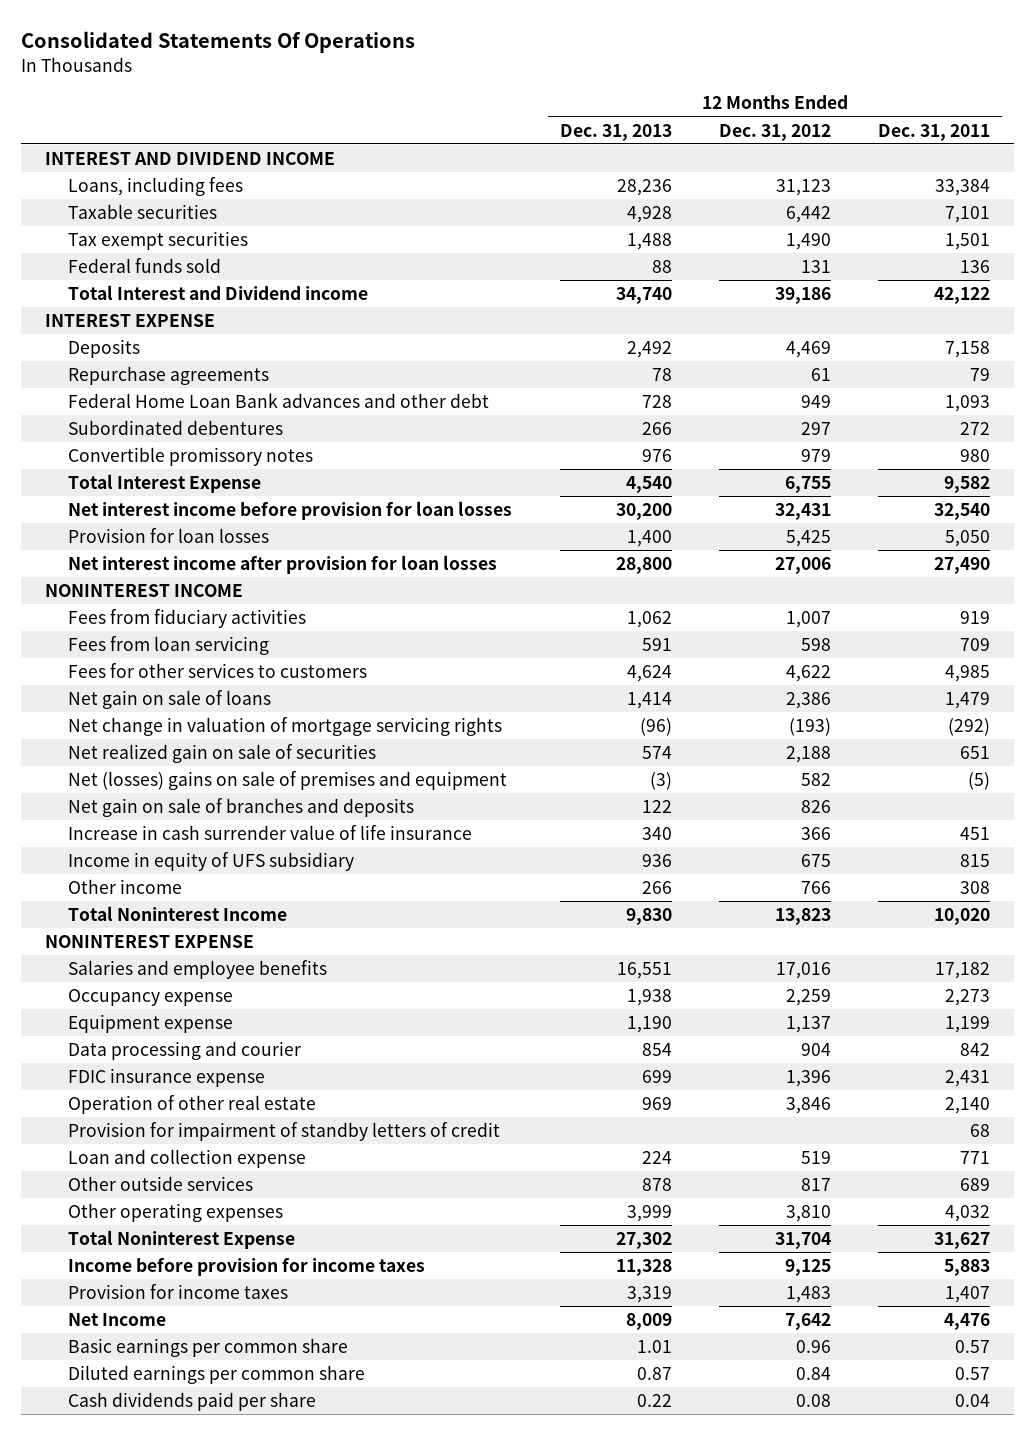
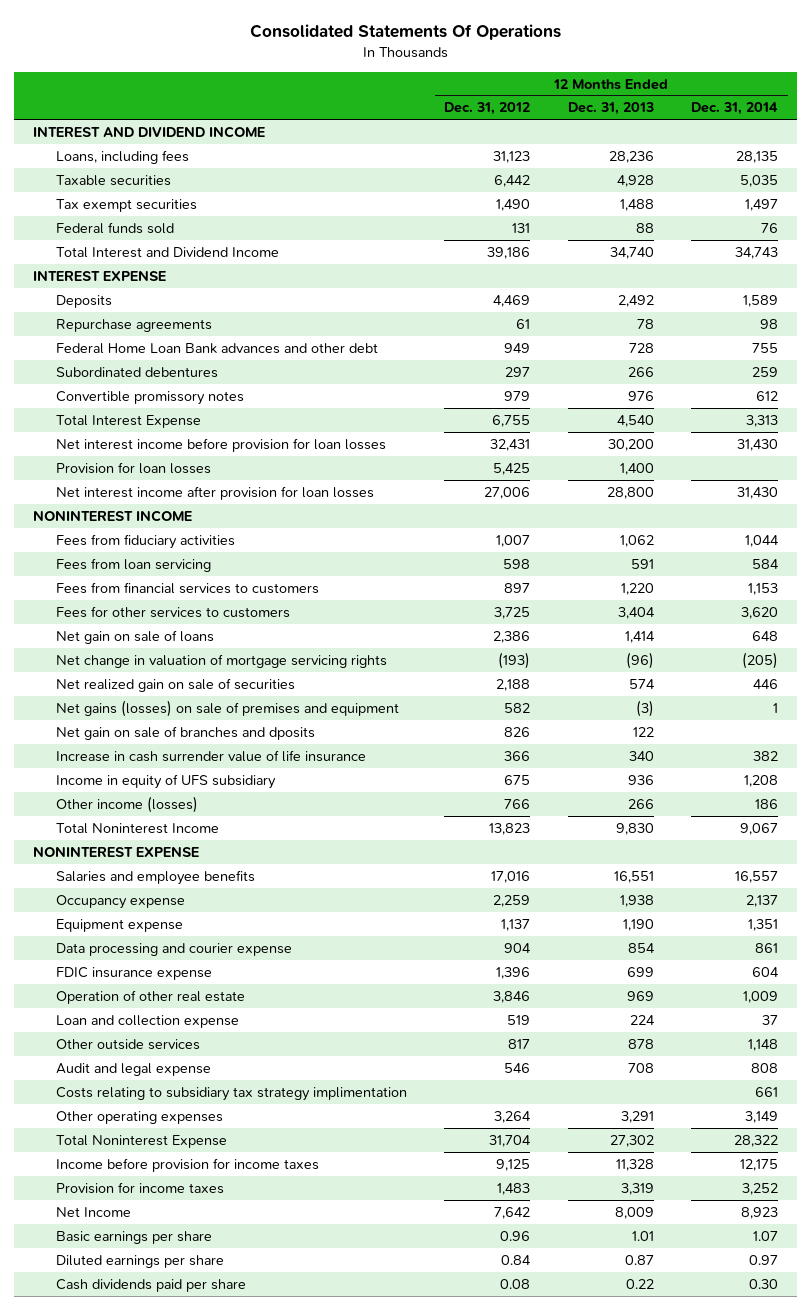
- | 12 Months Ended Dec. 31, 2013 | 12 Months Ended Dec. 31, 2012 | 12 Months Ended Dec. 31, 2011
+ | 12 Months Ended Dec. 31, 2012 | 12 Months Ended Dec. 31, 2013 | 12 Months Ended Dec. 31, 2014
- Total Interest and Dividend income | 34,740 | 39,186 | 42,122
+ Total Interest and Dividend Income | 39,186 | 34,740 | 34,743
- Fees for other services to customers | 4,624 | 4,622 | 4,985
+ Fees from financial services to customers | 897 | 1,220 | 1,153
+ Fees for other services to customers | 3,725 | 3,404 | 3,620
- Net (losses) gains on sale of premises and equipment | (3) | 582 | (5)
- Net gain on sale of branches and deposits | 122 | 826 |
+ Net gains (losses) on sale of premises and equipment | 582 | (3) | 1
+ Net gain on sale of branches and dposits | 826 | 122 |
- Other income | 266 | 766 | 308
+ Other income (losses) | 766 | 266 | 186
- Data processing and courier | 854 | 904 | 842
+ Data processing and courier expense | 904 | 854 | 861
- Provision for impairment of standby letters of credit | | | 68
- Other operating expenses | 3,999 | 3,810 | 4,032
+ Audit and legal expense | 546 | 708 | 808
+ Costs relating to subsidiary tax strategy implimentation | | | 661
+ Other operating expenses | 3,264 | 3,291 | 3,149
- Basic earnings per common share | 1.01 | 0.96 | 0.57
- Diluted earnings per common share | 0.87 | 0.84 | 0.57
+ Basic earnings per share | 0.96 | 1.01 | 1.07
+ Diluted earnings per share | 0.84 | 0.87 | 0.97

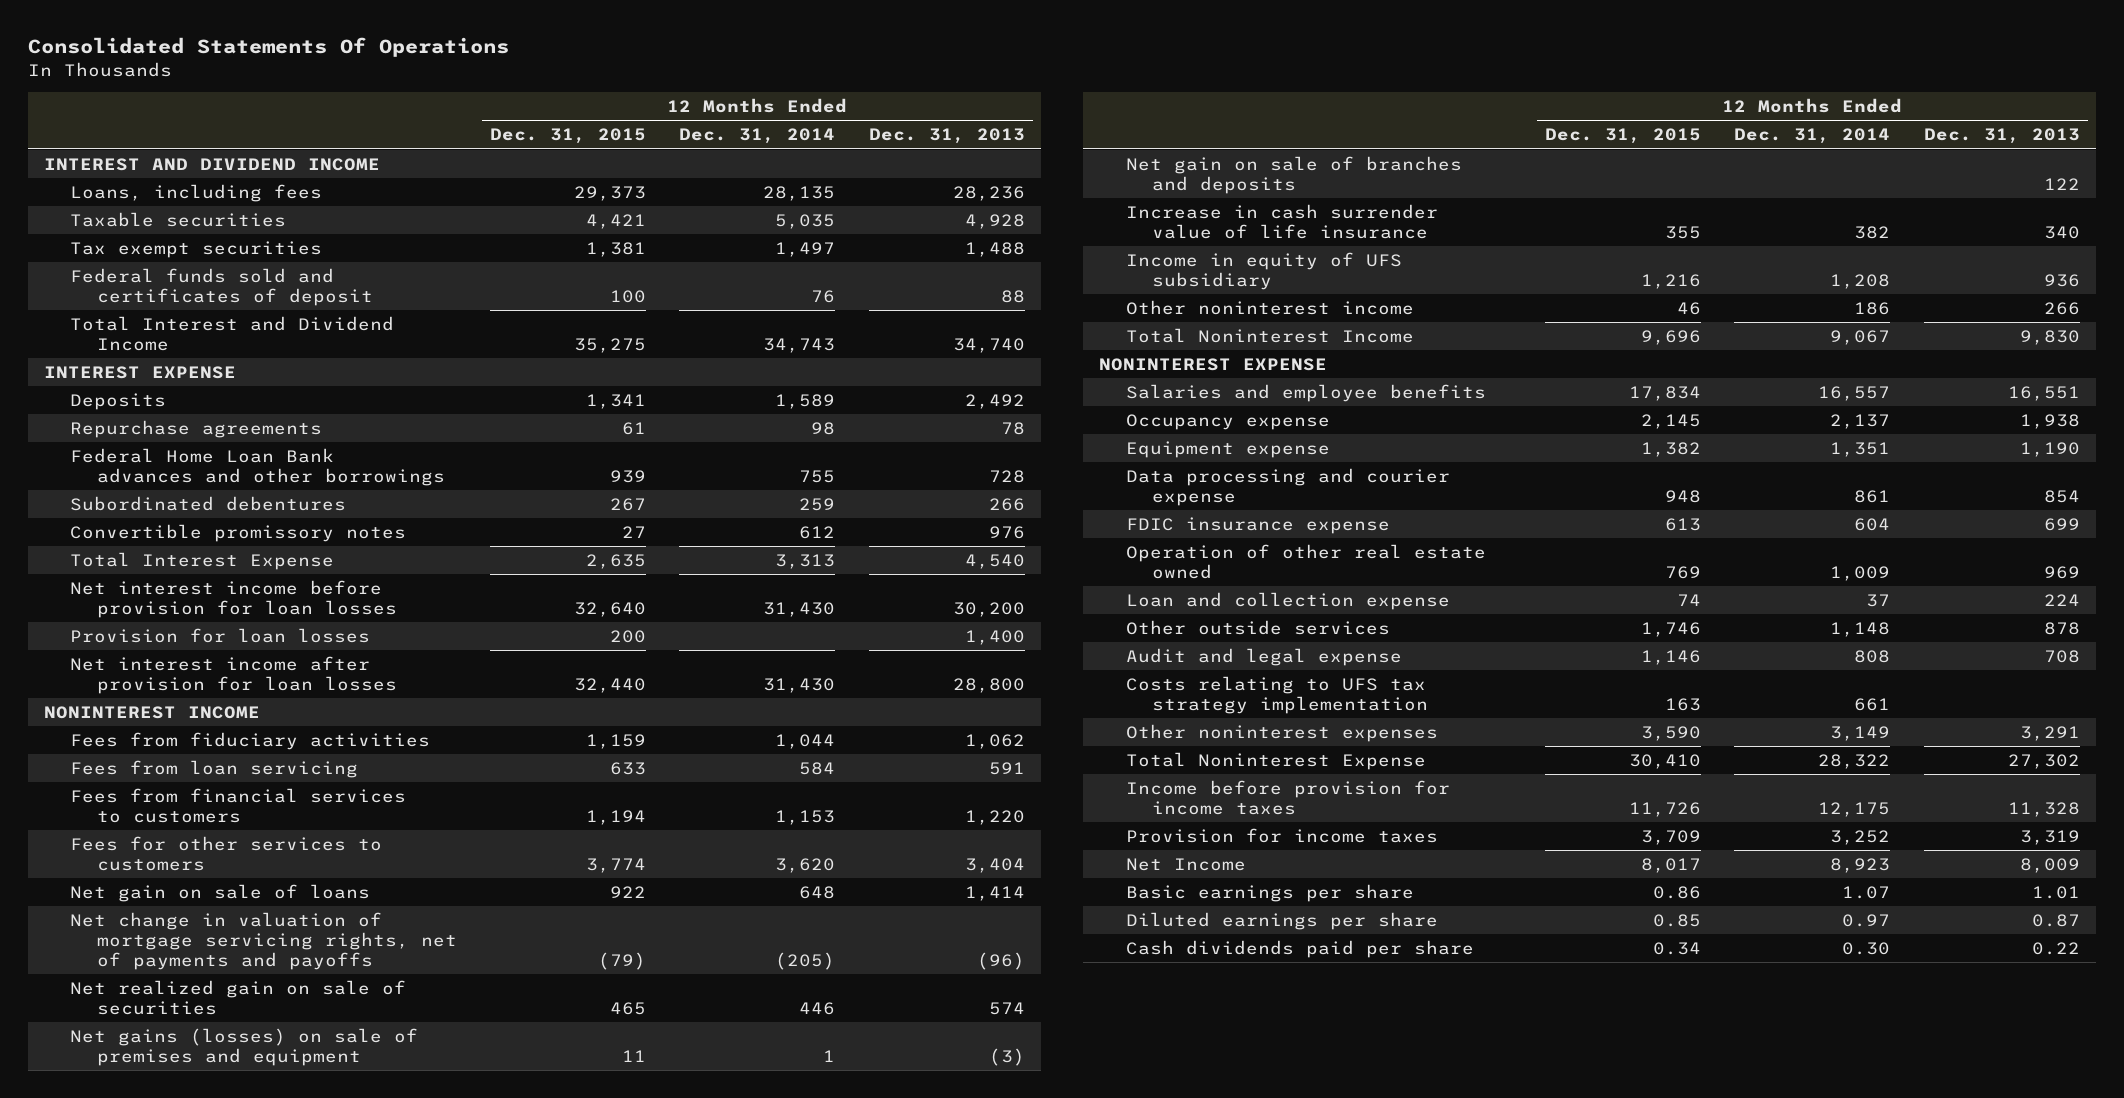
- | 12 Months Ended Dec. 31, 2012 | 12 Months Ended Dec. 31, 2013 | 12 Months Ended Dec. 31, 2014
+ | 12 Months Ended Dec. 31, 2015 | 12 Months Ended Dec. 31, 2014 | 12 Months Ended Dec. 31, 2013
- Federal funds sold | 131 | 88 | 76
+ Federal funds sold and certificates of deposit | 100 | 76 | 88
- Federal Home Loan Bank advances and other debt | 949 | 728 | 755
+ Federal Home Loan Bank advances and other borrowings | 939 | 755 | 728
- Net change in valuation of mortgage servicing rights | (193) | (96) | (205)
+ Net change in valuation of mortgage servicing rights, net of payments and payoffs | (79) | (205) | (96)
- Net gain on sale of branches and dposits | 826 | 122 |
+ Net gain on sale of branches and deposits | | | 122
- Other income (losses) | 766 | 266 | 186
+ Other noninterest income | 46 | 186 | 266
- Operation of other real estate | 3,846 | 969 | 1,009
+ Operation of other real estate owned | 769 | 1,009 | 969
- Costs relating to subsidiary tax strategy implimentation | | | 661
- Other operating expenses | 3,264 | 3,291 | 3,149
+ Costs relating to UFS tax strategy implementation | 163 | 661 |
+ Other noninterest expenses | 3,590 | 3,149 | 3,291

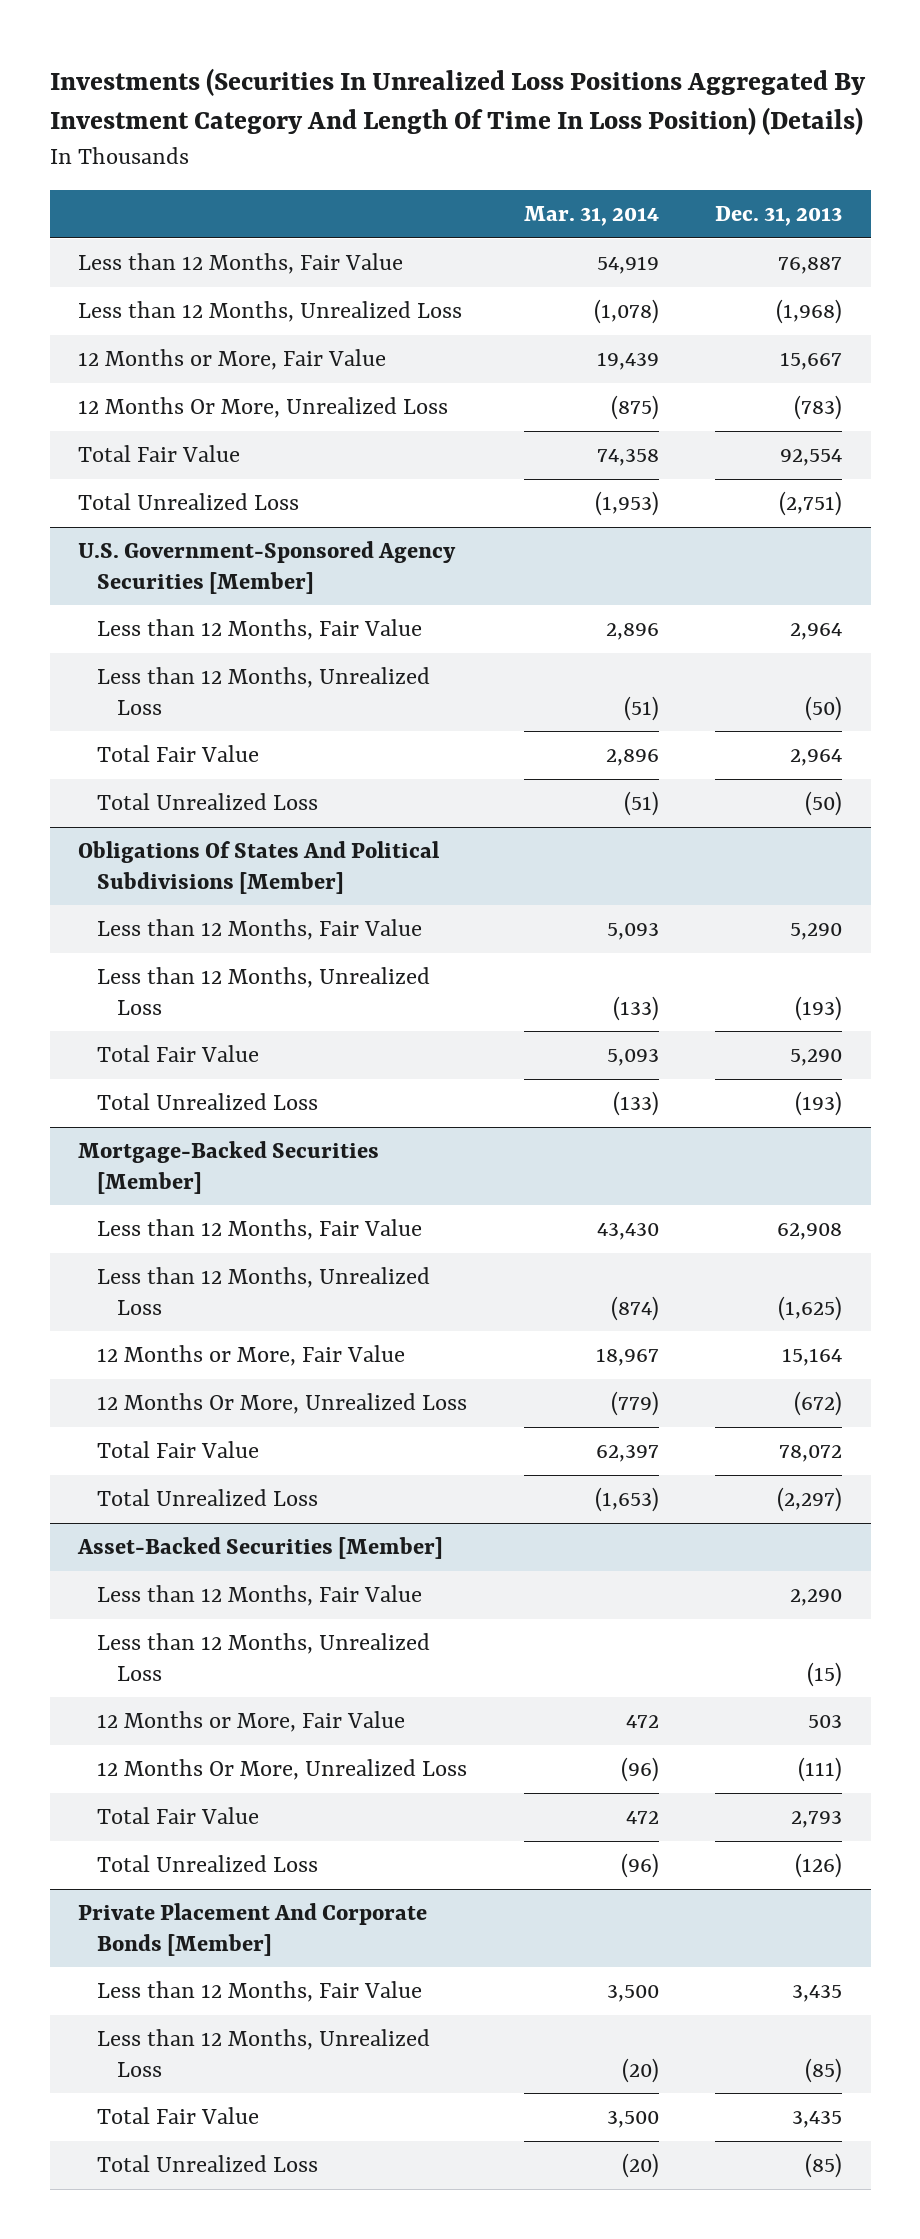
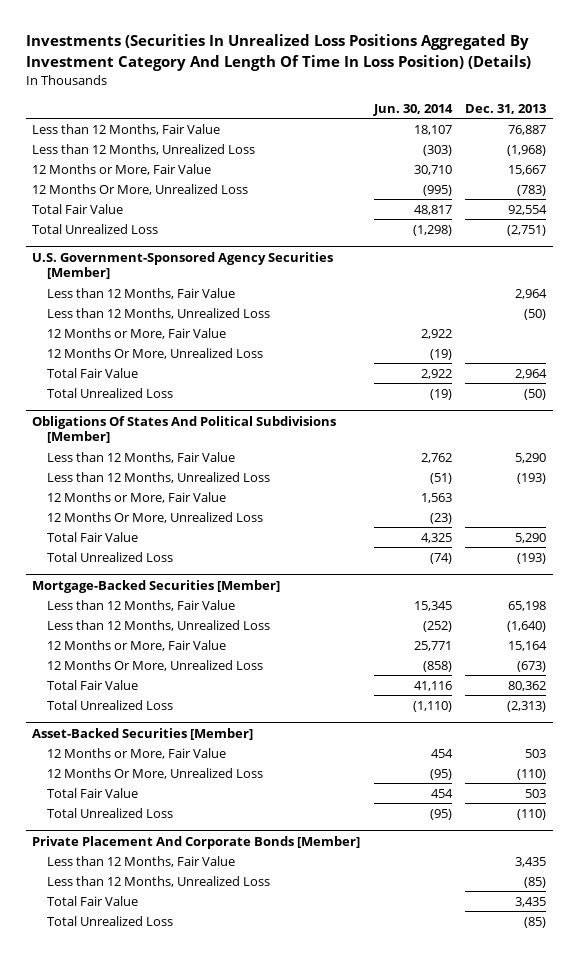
- | Mar. 31, 2014 | Dec. 31, 2013
+ | Jun. 30, 2014 | Dec. 31, 2013
@ U.S. Government-Sponsored Agency Securities [Member]
+ 12 Months or More, Fair Value | 2,922 |
+ 12 Months Or More, Unrealized Loss | (19) |
@ Obligations Of States And Political Subdivisions [Member]
+ 12 Months or More, Fair Value | 1,563 |
+ 12 Months Or More, Unrealized Loss | (23) |
@ Mortgage-Backed Securities [Member]
- Less than 12 Months, Fair Value | 43,430 | 62,908
- Less than 12 Months, Unrealized Loss | (874) | (1,625)
+ Less than 12 Months, Fair Value | 15,345 | 65,198
+ Less than 12 Months, Unrealized Loss | (252) | (1,640)
- 12 Months Or More, Unrealized Loss | (779) | (672)
- Total Fair Value | 62,397 | 78,072
- Total Unrealized Loss | (1,653) | (2,297)
+ 12 Months Or More, Unrealized Loss | (858) | (673)
+ Total Fair Value | 41,116 | 80,362
+ Total Unrealized Loss | (1,110) | (2,313)
@ Asset-Backed Securities [Member]
- Less than 12 Months, Fair Value | | 2,290
- Less than 12 Months, Unrealized Loss | | (15)
- 12 Months Or More, Unrealized Loss | (96) | (111)
- Total Fair Value | 472 | 2,793
- Total Unrealized Loss | (96) | (126)
+ 12 Months Or More, Unrealized Loss | (95) | (110)
+ Total Fair Value | 454 | 503
+ Total Unrealized Loss | (95) | (110)

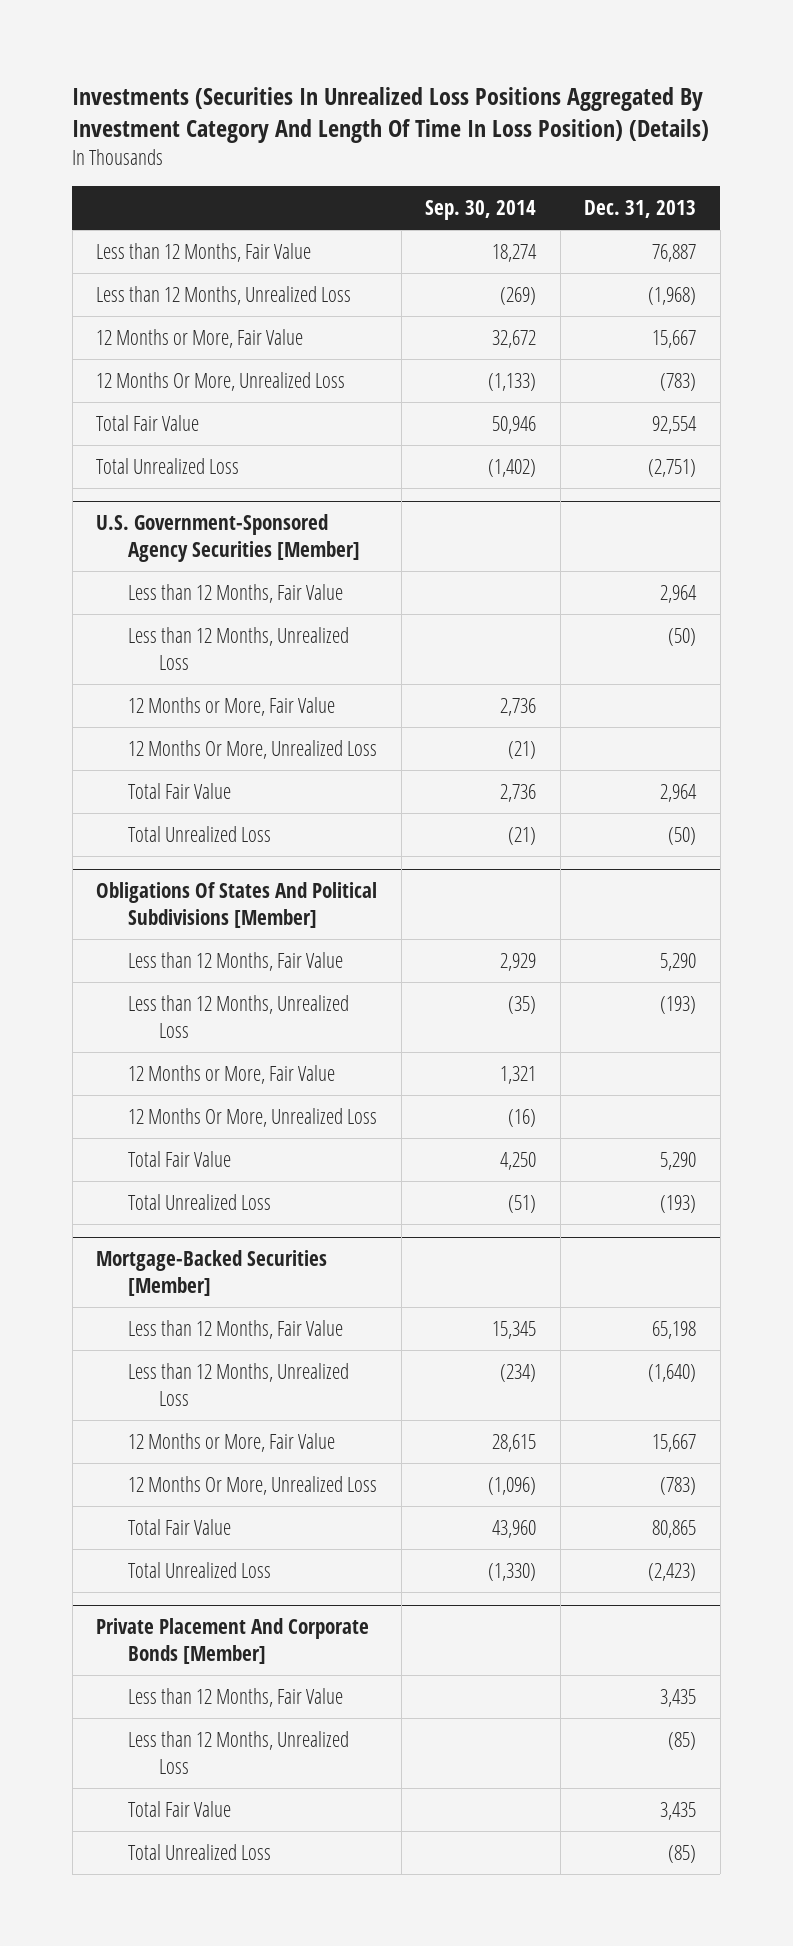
- | Jun. 30, 2014 | Dec. 31, 2013
+ | Sep. 30, 2014 | Dec. 31, 2013
@ Mortgage-Backed Securities [Member]
- 12 Months or More, Fair Value | 25,771 | 15,164
- 12 Months Or More, Unrealized Loss | (858) | (673)
- Total Fair Value | 41,116 | 80,362
- Total Unrealized Loss | (1,110) | (2,313)
- Asset-Backed Securities [Member]
- 12 Months or More, Fair Value | 454 | 503
- 12 Months Or More, Unrealized Loss | (95) | (110)
- Total Fair Value | 454 | 503
- Total Unrealized Loss | (95) | (110)
@ Mortgage-Backed Securities [Member]
+ 12 Months or More, Fair Value | 28,615 | 15,667
+ 12 Months Or More, Unrealized Loss | (1,096) | (783)
+ Total Fair Value | 43,960 | 80,865
+ Total Unrealized Loss | (1,330) | (2,423)

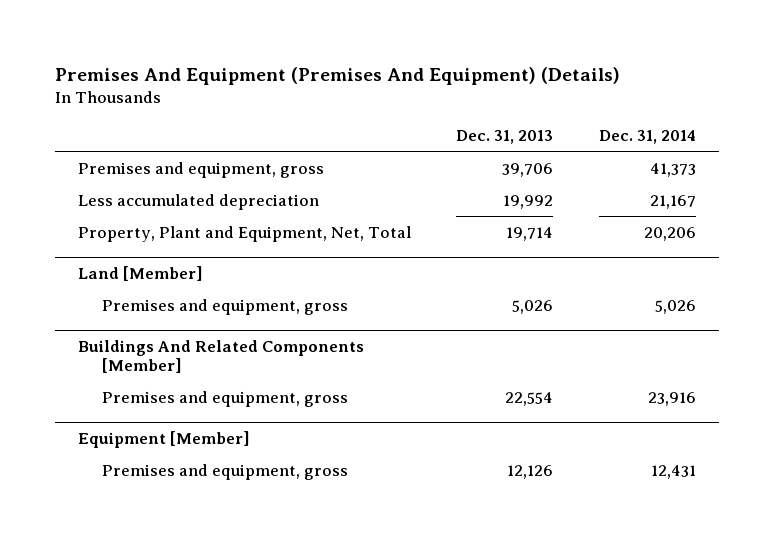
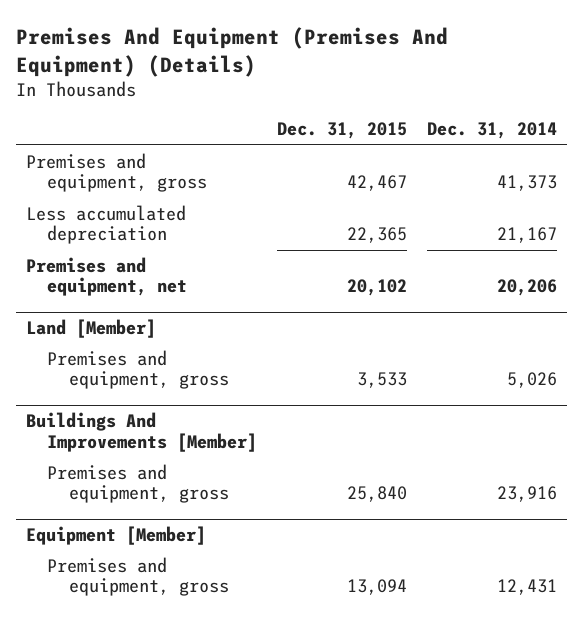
- | Dec. 31, 2013 | Dec. 31, 2014
+ | Dec. 31, 2015 | Dec. 31, 2014
- Property, Plant and Equipment, Net, Total | 19,714 | 20,206
+ Premises and equipment, net | 20,102 | 20,206
- Buildings And Related Components [Member]
+ Buildings And Improvements [Member]

